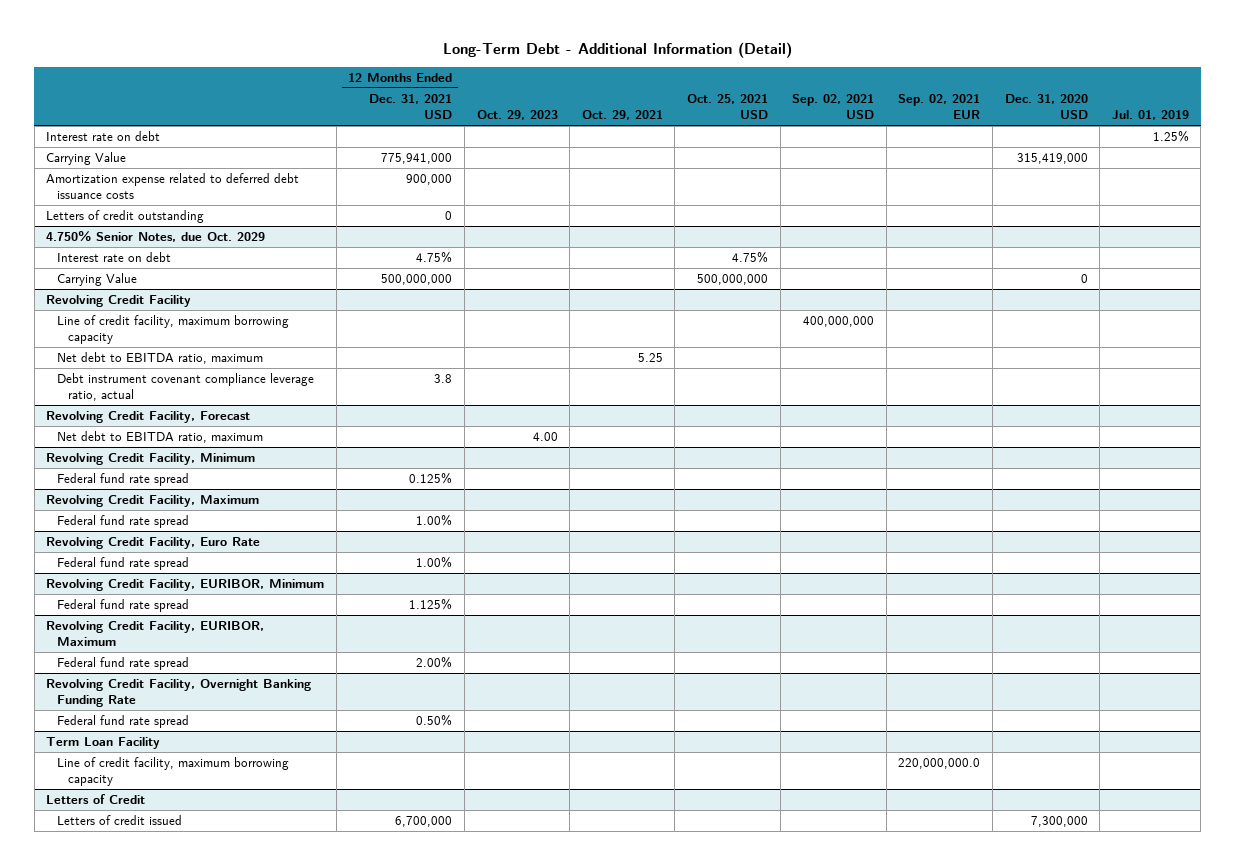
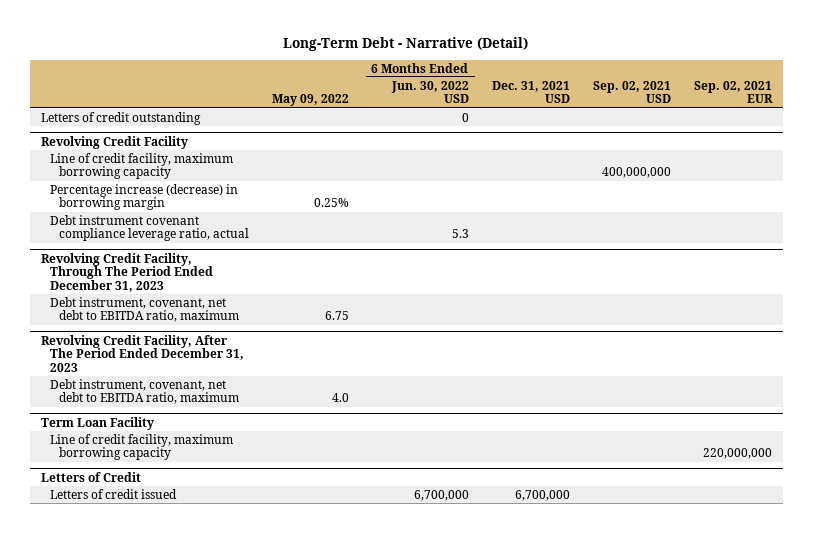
- Long-Term Debt - Additional Information (Detail)
+ Long-Term Debt - Narrative (Detail)
- | 12 Months Ended Dec. 31, 2021 USD | Oct. 29, 2023 | Oct. 29, 2021 | Oct. 25, 2021 USD | Sep. 02, 2021 USD | Sep. 02, 2021 EUR | Dec. 31, 2020 USD | Jul. 01, 2019
+ | May 09, 2022 | 6 Months Ended Jun. 30, 2022 USD | Dec. 31, 2021 USD | Sep. 02, 2021 USD | Sep. 02, 2021 EUR
- Interest rate on debt | | | | | | | | 1.25%
- Carrying Value | 775,941,000 | | | | | | 315,419,000 |
- Amortization expense related to deferred debt issuance costs | 900,000 | | | | | | |
- 4.750% Senior Notes, due Oct. 2029
- Interest rate on debt | 4.75% | | | 4.75% | | | |
- Carrying Value | 500,000,000 | | | 500,000,000 | | | 0 |
@ Revolving Credit Facility
- Net debt to EBITDA ratio, maximum | | | 5.25 | | | | |
+ Percentage increase (decrease) in borrowing margin | 0.25% | | | |
- Revolving Credit Facility, Forecast
- Net debt to EBITDA ratio, maximum | | 4.00 | | | | | |
- Revolving Credit Facility, Minimum
- Federal fund rate spread | 0.125% | | | | | | |
- Revolving Credit Facility, Maximum
- Federal fund rate spread | 1.00% | | | | | | |
- Revolving Credit Facility, Euro Rate
- Federal fund rate spread | 1.00% | | | | | | |
- Revolving Credit Facility, EURIBOR, Minimum
- Federal fund rate spread | 1.125% | | | | | | |
- Revolving Credit Facility, EURIBOR, Maximum
- Federal fund rate spread | 2.00% | | | | | | |
- Revolving Credit Facility, Overnight Banking Funding Rate
- Federal fund rate spread | 0.50% | | | | | | |
+ Revolving Credit Facility, Through The Period Ended December 31, 2023
+ Debt instrument, covenant, net debt to EBITDA ratio, maximum | 6.75 | | | |
+ Revolving Credit Facility, After The Period Ended December 31, 2023
+ Debt instrument, covenant, net debt to EBITDA ratio, maximum | 4.0 | | | |
@ Term Loan Facility
- Line of credit facility, maximum borrowing capacity | | | | | | 220,000,000.0 | |
+ Line of credit facility, maximum borrowing capacity | | | | | 220,000,000

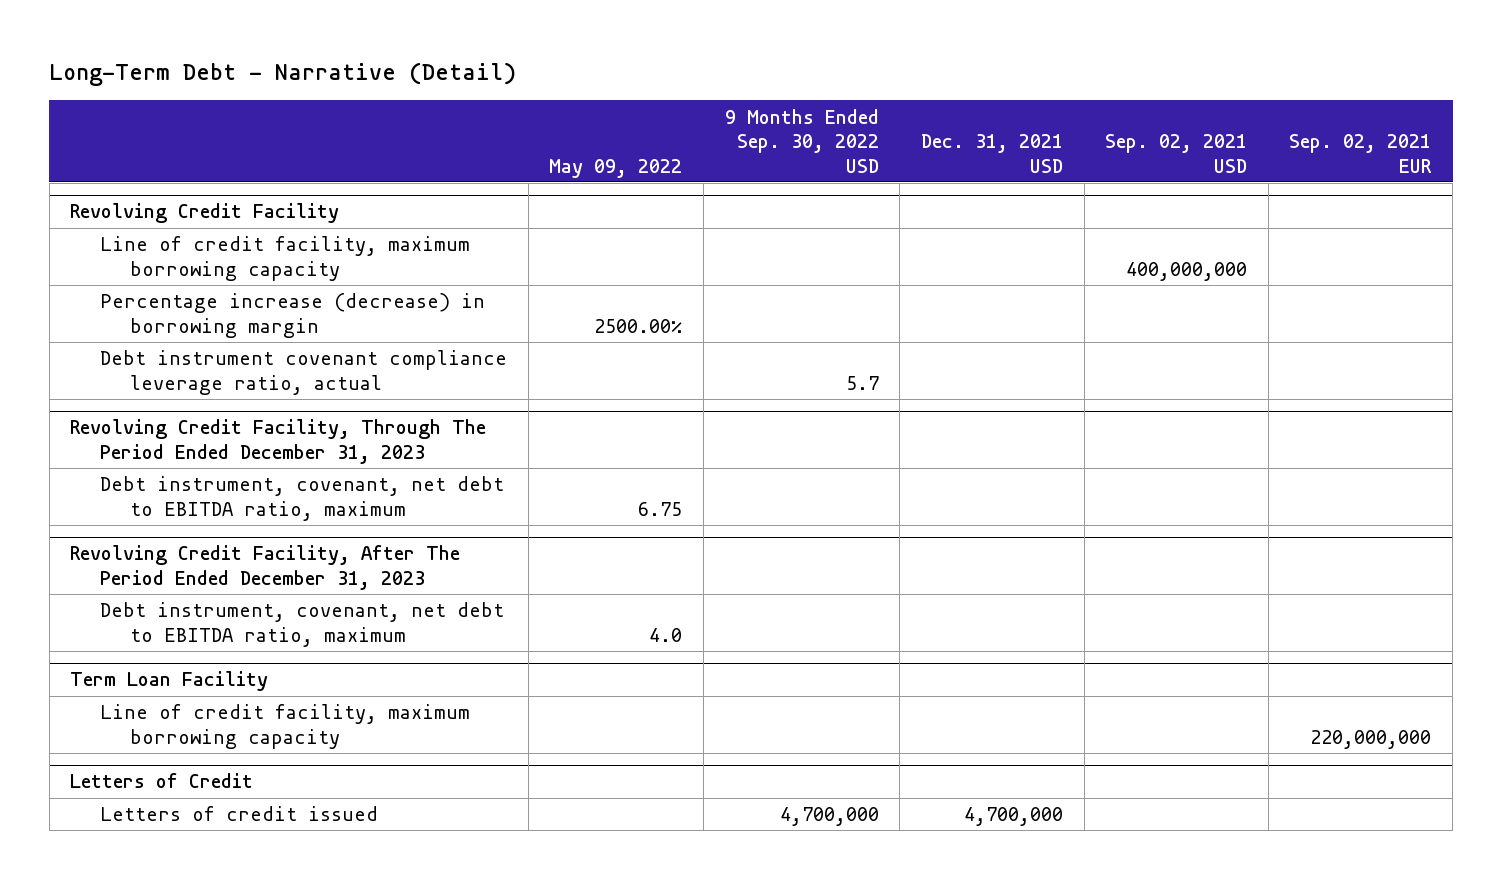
- | May 09, 2022 | 6 Months Ended Jun. 30, 2022 USD | Dec. 31, 2021 USD | Sep. 02, 2021 USD | Sep. 02, 2021 EUR
+ | May 09, 2022 | 9 Months Ended Sep. 30, 2022 USD | Dec. 31, 2021 USD | Sep. 02, 2021 USD | Sep. 02, 2021 EUR
- Letters of credit outstanding | | 0 | | |
@ Revolving Credit Facility
- Percentage increase (decrease) in borrowing margin | 0.25% | | | |
+ Percentage increase (decrease) in borrowing margin | 2500.00% | | | |
@ Letters of Credit
- Letters of credit issued | | 6,700,000 | 6,700,000 | |
+ Letters of credit issued | | 4,700,000 | 4,700,000 | |

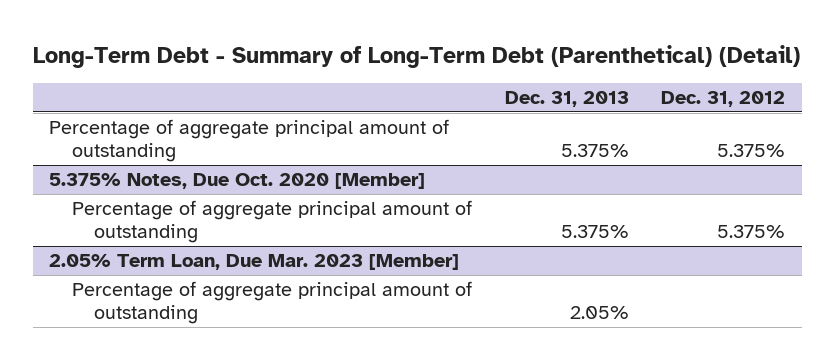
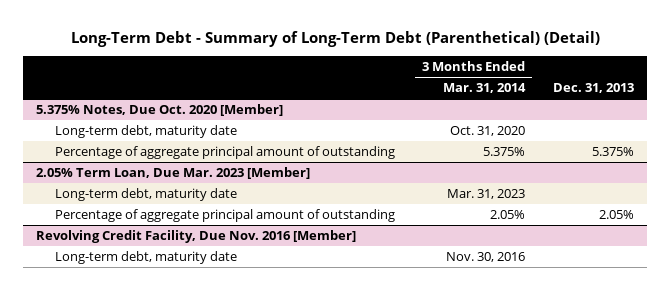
- | Dec. 31, 2013 | Dec. 31, 2012
+ | 3 Months Ended Mar. 31, 2014 | Dec. 31, 2013
- Percentage of aggregate principal amount of outstanding | 5.375% | 5.375%
@ 5.375% Notes, Due Oct. 2020 [Member]
+ Long-term debt, maturity date | Oct. 31, 2020 |
@ 2.05% Term Loan, Due Mar. 2023 [Member]
+ Long-term debt, maturity date | Mar. 31, 2023 |
+ Revolving Credit Facility, Due Nov. 2016 [Member]
+ Long-term debt, maturity date | Nov. 30, 2016 |

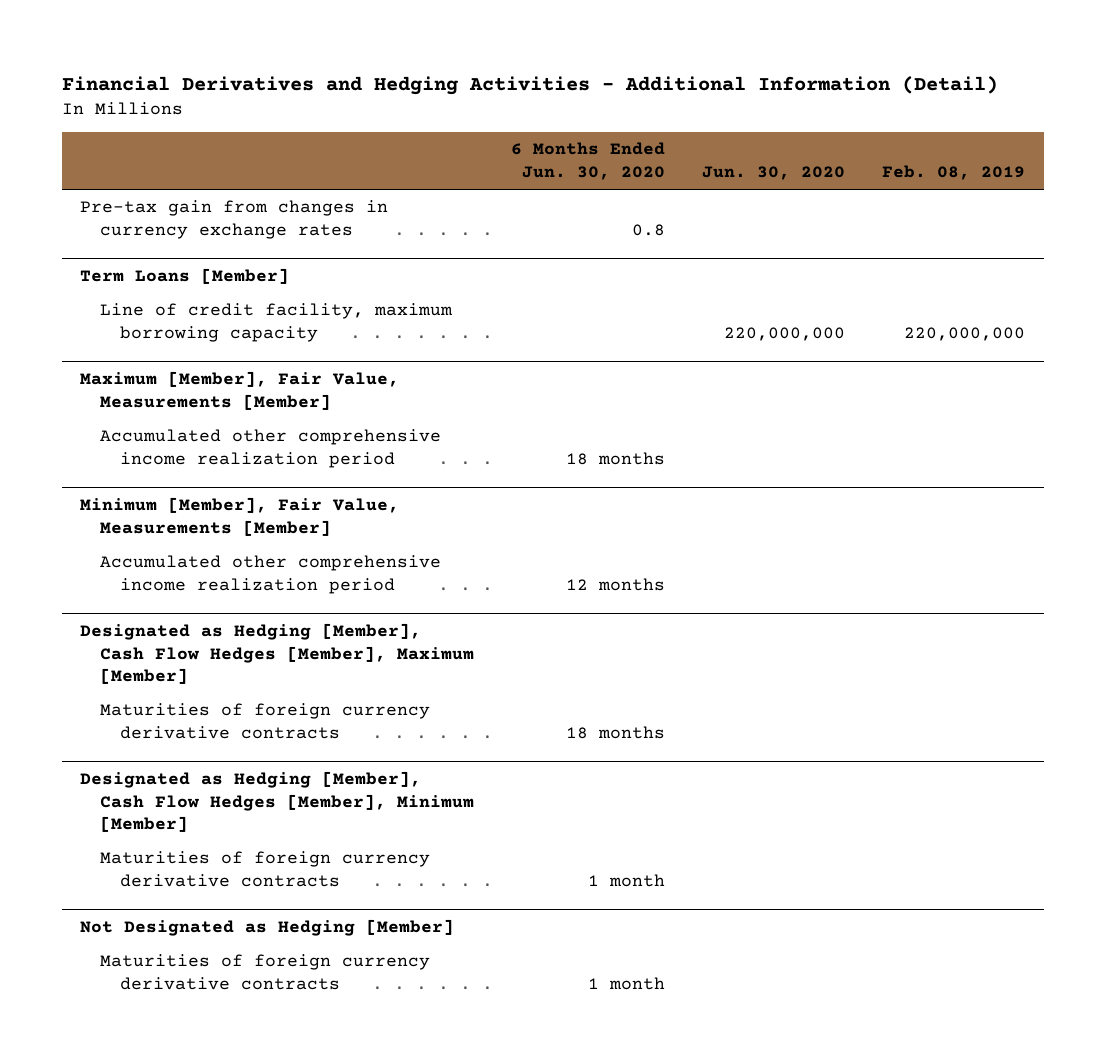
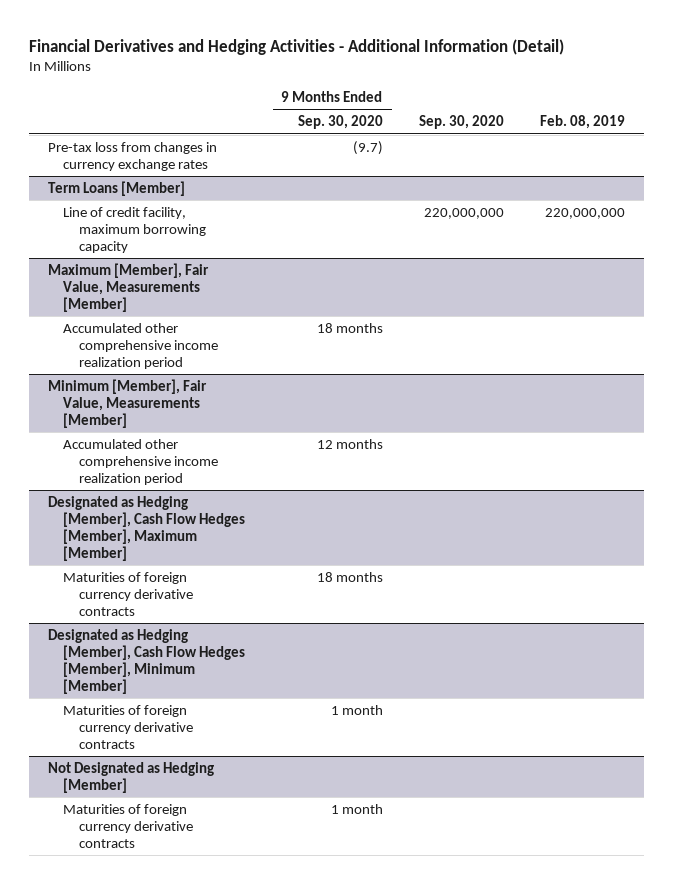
- | 6 Months Ended Jun. 30, 2020 | Jun. 30, 2020 | Feb. 08, 2019
+ | 9 Months Ended Sep. 30, 2020 | Sep. 30, 2020 | Feb. 08, 2019
- Pre-tax gain from changes in currency exchange rates | 0.8 | |
+ Pre-tax loss from changes in currency exchange rates | (9.7) | |

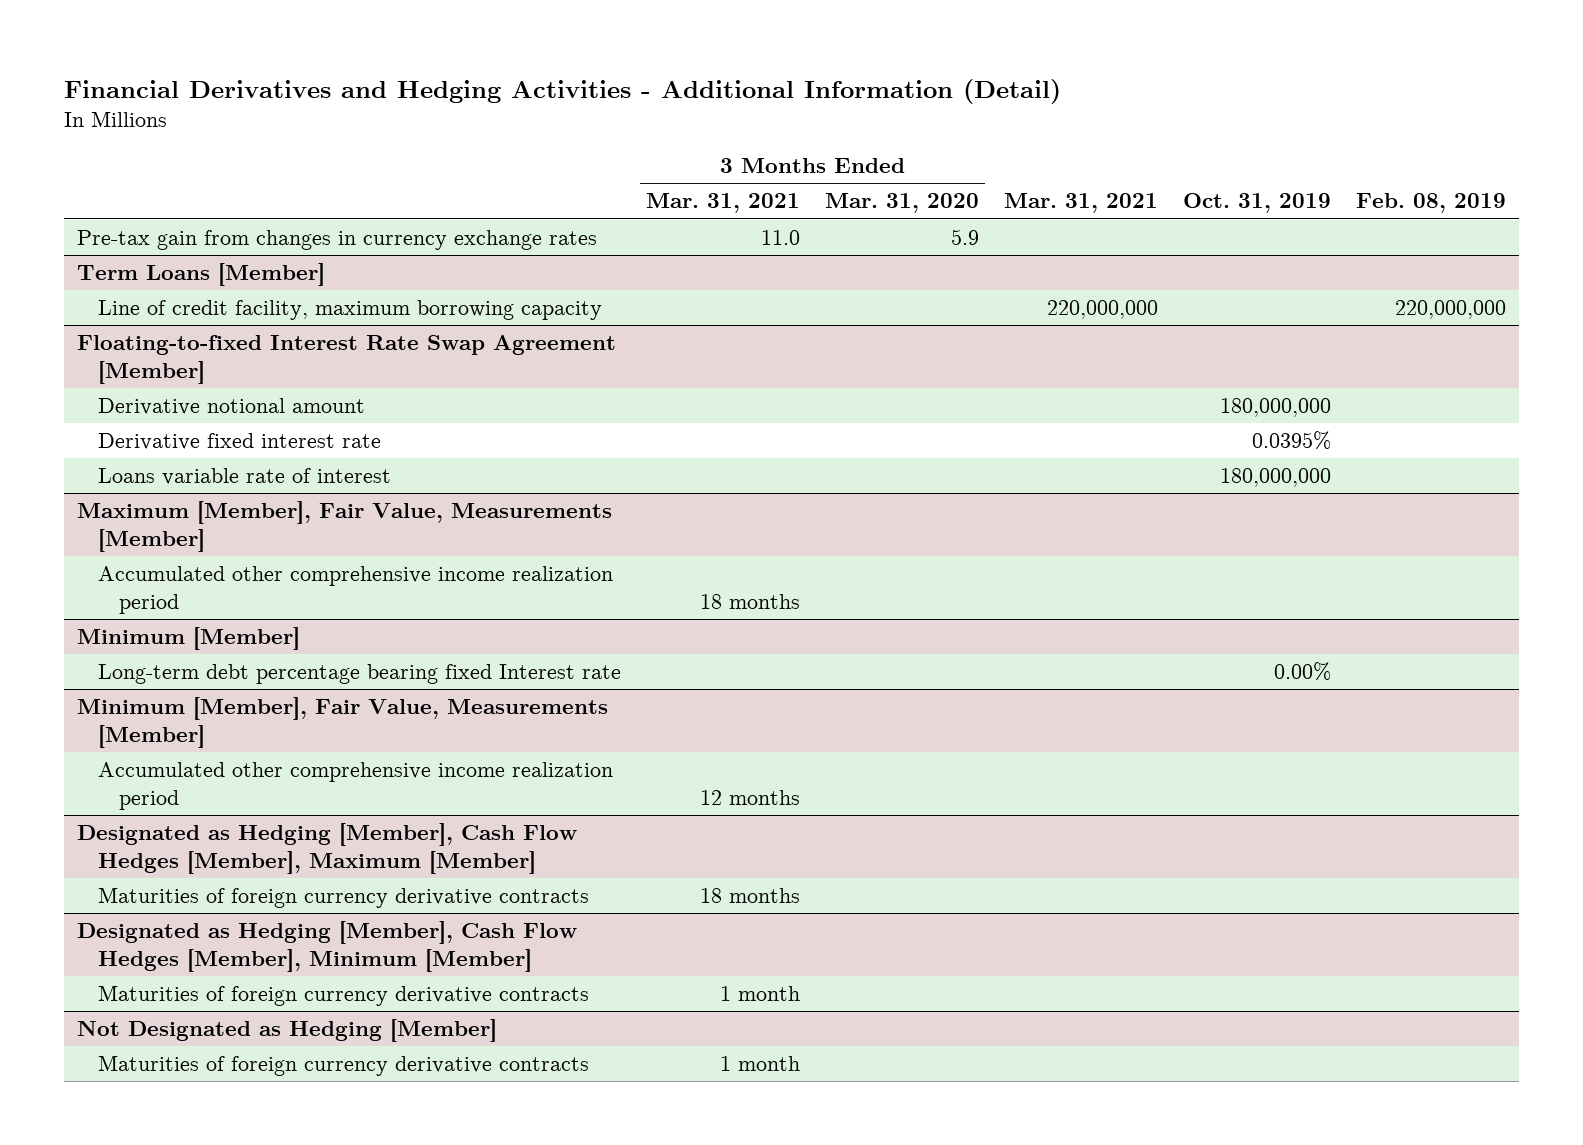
- | 9 Months Ended Sep. 30, 2020 | Sep. 30, 2020 | Feb. 08, 2019
+ | 3 Months Ended Mar. 31, 2021 | 3 Months Ended Mar. 31, 2020 | Mar. 31, 2021 | Oct. 31, 2019 | Feb. 08, 2019
- Pre-tax loss from changes in currency exchange rates | (9.7) | |
+ Pre-tax gain from changes in currency exchange rates | 11.0 | 5.9 | | |
+ Floating-to-fixed Interest Rate Swap Agreement [Member]
+ Derivative notional amount | | | | 180,000,000 |
+ Derivative fixed interest rate | | | | 0.0395% |
+ Loans variable rate of interest | | | | 180,000,000 |
+ Minimum [Member]
+ Long-term debt percentage bearing fixed Interest rate | | | | 0.00% |

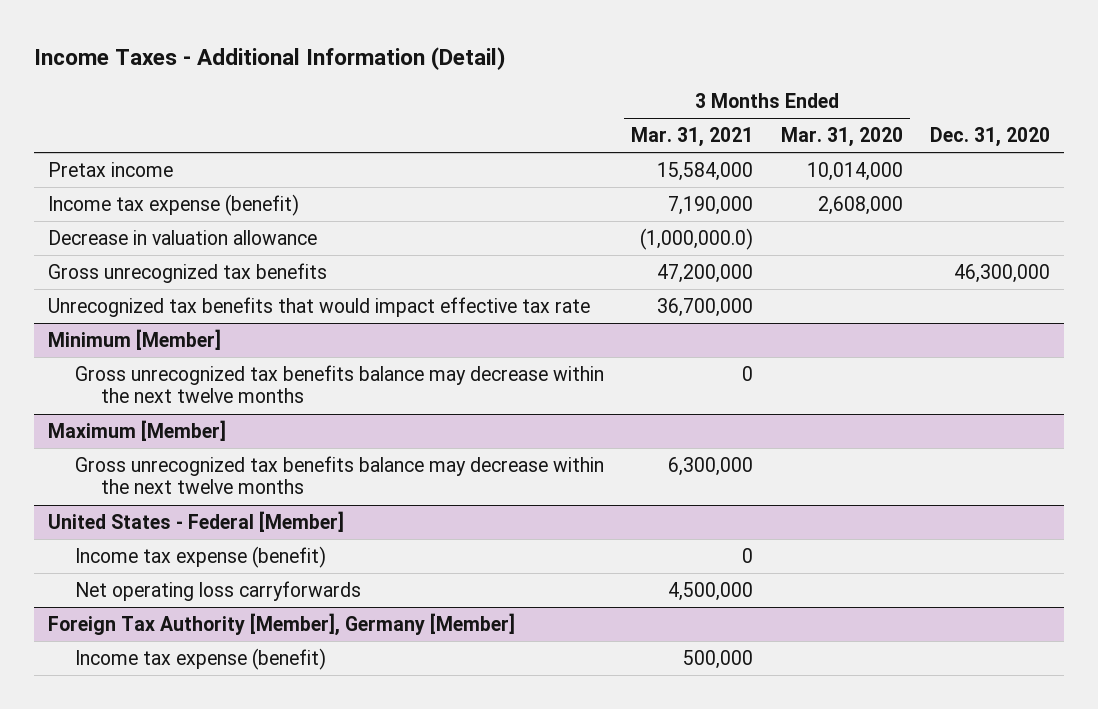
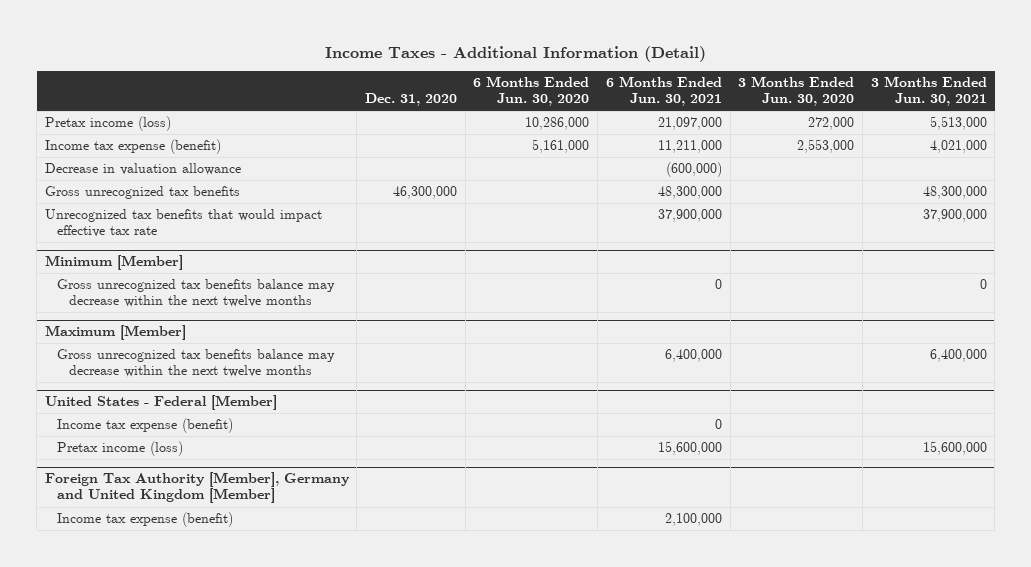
- | 3 Months Ended Mar. 31, 2021 | 3 Months Ended Mar. 31, 2020 | Dec. 31, 2020
+ | Dec. 31, 2020 | 6 Months Ended Jun. 30, 2020 | 6 Months Ended Jun. 30, 2021 | 3 Months Ended Jun. 30, 2020 | 3 Months Ended Jun. 30, 2021
- Pretax income | 15,584,000 | 10,014,000 |
+ Pretax income (loss) | | 10,286,000 | 21,097,000 | 272,000 | 5,513,000
@ United States - Federal [Member]
- Net operating loss carryforwards | 4,500,000 | |
- Foreign Tax Authority [Member], Germany [Member]
@ United States - Federal [Member]
+ Pretax income (loss) | | | 15,600,000 | | 15,600,000
+ Foreign Tax Authority [Member], Germany and United Kingdom [Member]

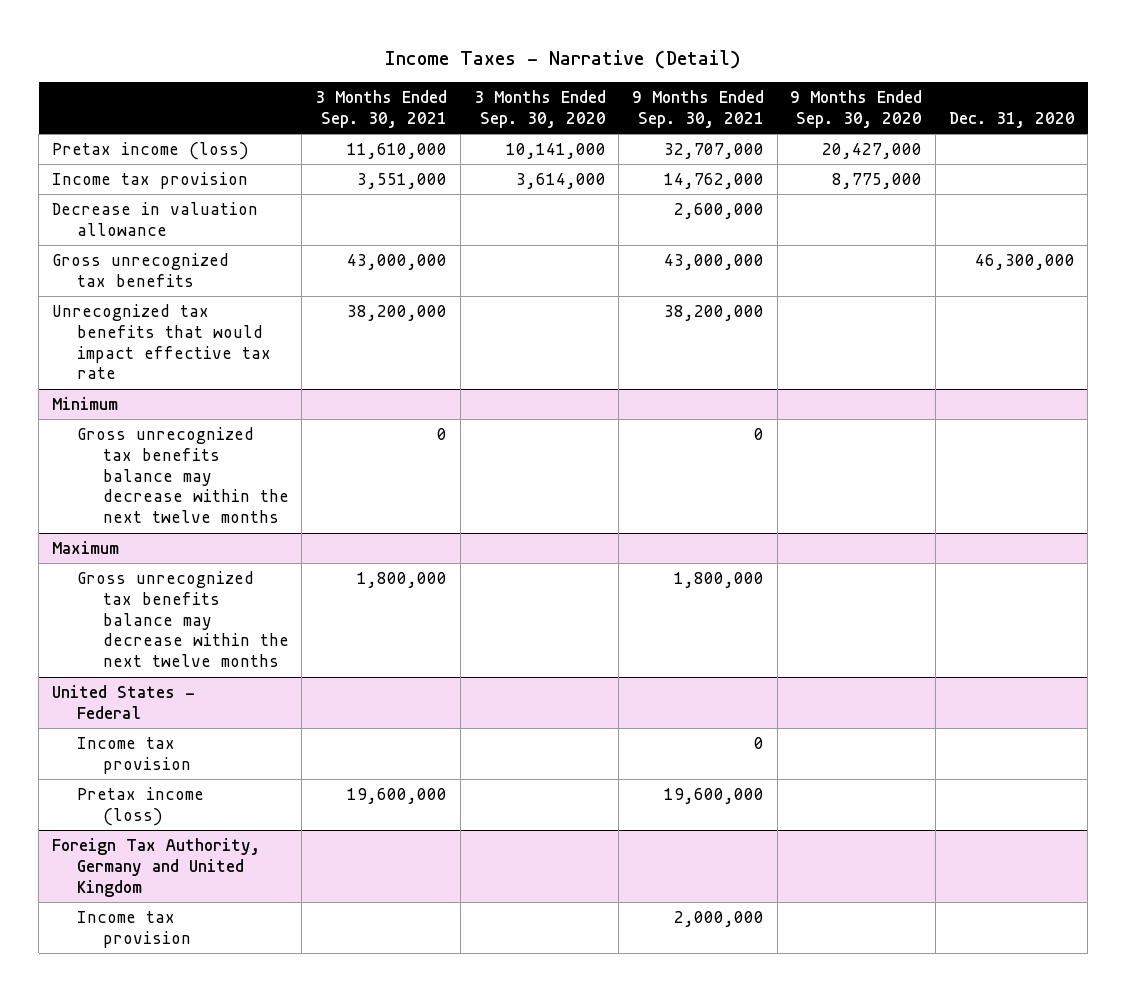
- Income Taxes - Additional Information (Detail)
+ Income Taxes - Narrative (Detail)
- | Dec. 31, 2020 | 6 Months Ended Jun. 30, 2020 | 6 Months Ended Jun. 30, 2021 | 3 Months Ended Jun. 30, 2020 | 3 Months Ended Jun. 30, 2021
+ | 3 Months Ended Sep. 30, 2021 | 3 Months Ended Sep. 30, 2020 | 9 Months Ended Sep. 30, 2021 | 9 Months Ended Sep. 30, 2020 | Dec. 31, 2020
- Income tax expense (benefit) | | 5,161,000 | 11,211,000 | 2,553,000 | 4,021,000
+ Income tax provision | 3,551,000 | 3,614,000 | 14,762,000 | 8,775,000 |
- Minimum [Member]
+ Minimum
- Maximum [Member]
+ Maximum
- United States - Federal [Member]
- Income tax expense (benefit) | | | 0 | |
+ United States - Federal
+ Income tax provision | | | 0 | |
- Foreign Tax Authority [Member], Germany and United Kingdom [Member]
- Income tax expense (benefit) | | | 2,100,000 | |
+ Foreign Tax Authority, Germany and United Kingdom
+ Income tax provision | | | 2,000,000 | |

